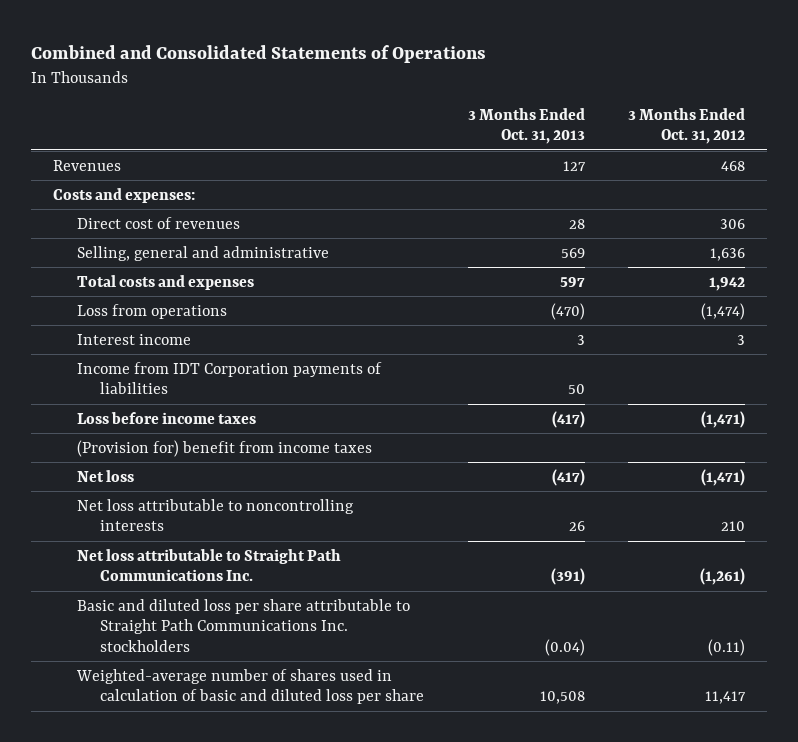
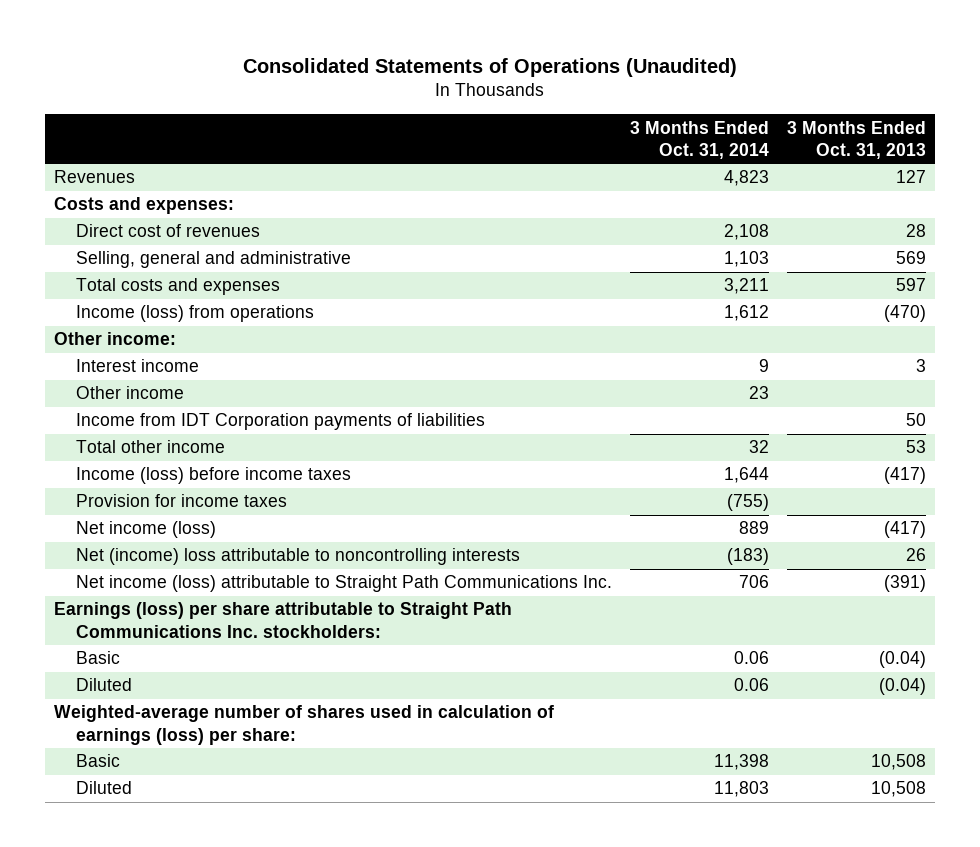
- Combined and Consolidated Statements of Operations
+ Consolidated Statements of Operations (Unaudited)
- | 3 Months Ended Oct. 31, 2013 | 3 Months Ended Oct. 31, 2012
+ | 3 Months Ended Oct. 31, 2014 | 3 Months Ended Oct. 31, 2013
- Loss from operations | (470) | (1,474)
+ Income (loss) from operations | 1,612 | (470)
+ Other income:
+ Other income | 23 |
- Loss before income taxes | (417) | (1,471)
- (Provision for) benefit from income taxes
- Net loss | (417) | (1,471)
- Net loss attributable to noncontrolling interests | 26 | 210
- Net loss attributable to Straight Path Communications Inc. | (391) | (1,261)
- Basic and diluted loss per share attributable to Straight Path Communications Inc. stockholders | (0.04) | (0.11)
- Weighted-average number of shares used in calculation of basic and diluted loss per share | 10,508 | 11,417
+ Total other income | 32 | 53
+ Income (loss) before income taxes | 1,644 | (417)
+ Provision for income taxes | (755) |
+ Net income (loss) | 889 | (417)
+ Net (income) loss attributable to noncontrolling interests | (183) | 26
+ Net income (loss) attributable to Straight Path Communications Inc. | 706 | (391)
+ Earnings (loss) per share attributable to Straight Path Communications Inc. stockholders:
+ Basic | 0.06 | (0.04)
+ Diluted | 0.06 | (0.04)
+ Weighted-average number of shares used in calculation of earnings (loss) per share:
+ Basic | 11,398 | 10,508
+ Diluted | 11,803 | 10,508

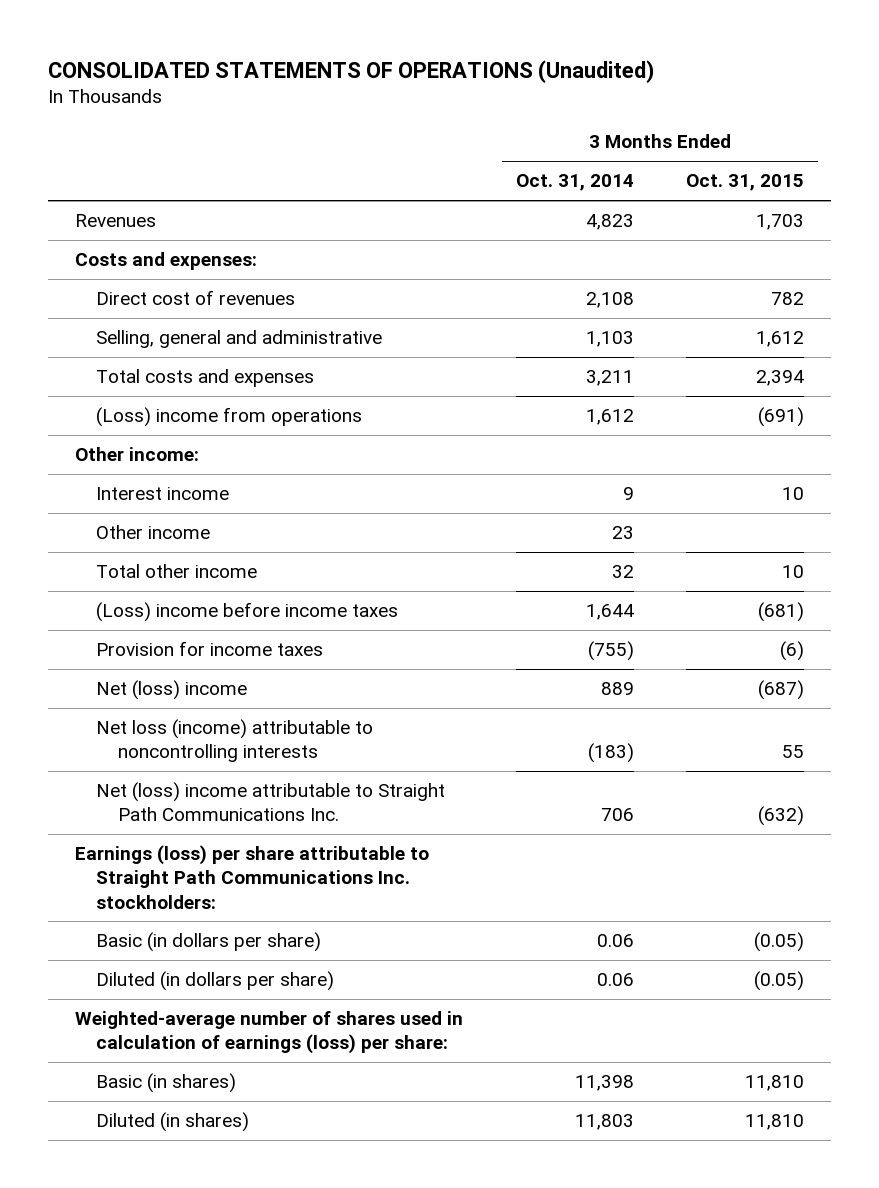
- Consolidated Statements of Operations (Unaudited)
+ CONSOLIDATED STATEMENTS OF OPERATIONS (Unaudited)
- | 3 Months Ended Oct. 31, 2014 | 3 Months Ended Oct. 31, 2013
+ | 3 Months Ended Oct. 31, 2014 | 3 Months Ended Oct. 31, 2015
- Income (loss) from operations | 1,612 | (470)
+ (Loss) income from operations | 1,612 | (691)
- Income from IDT Corporation payments of liabilities | | 50
- Income (loss) before income taxes | 1,644 | (417)
+ (Loss) income before income taxes | 1,644 | (681)
- Net income (loss) | 889 | (417)
- Net (income) loss attributable to noncontrolling interests | (183) | 26
- Net income (loss) attributable to Straight Path Communications Inc. | 706 | (391)
+ Net (loss) income | 889 | (687)
+ Net loss (income) attributable to noncontrolling interests | (183) | 55
+ Net (loss) income attributable to Straight Path Communications Inc. | 706 | (632)
- Basic | 0.06 | (0.04)
- Diluted | 0.06 | (0.04)
+ Basic (in dollars per share) | 0.06 | (0.05)
+ Diluted (in dollars per share) | 0.06 | (0.05)
- Basic | 11,398 | 10,508
- Diluted | 11,803 | 10,508
+ Basic (in shares) | 11,398 | 11,810
+ Diluted (in shares) | 11,803 | 11,810

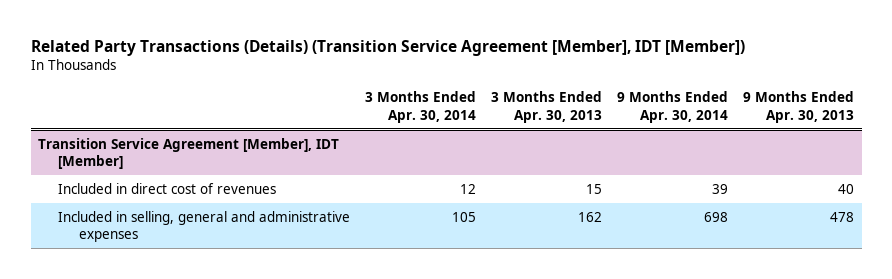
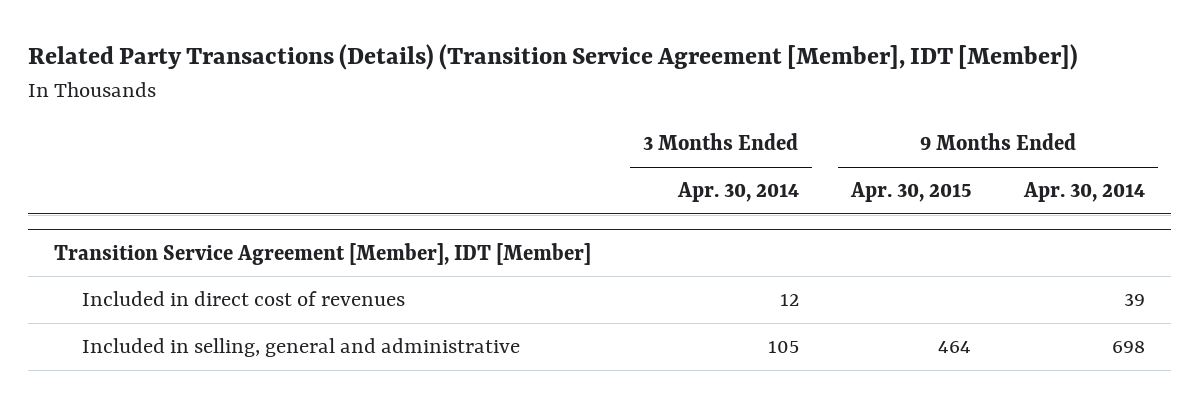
- | 3 Months Ended Apr. 30, 2014 | 3 Months Ended Apr. 30, 2013 | 9 Months Ended Apr. 30, 2014 | 9 Months Ended Apr. 30, 2013
+ | 3 Months Ended Apr. 30, 2014 | 9 Months Ended Apr. 30, 2015 | 9 Months Ended Apr. 30, 2014
@ Transition Service Agreement [Member], IDT [Member]
- Included in selling, general and administrative expenses | 105 | 162 | 698 | 478
+ Included in selling, general and administrative | 105 | 464 | 698

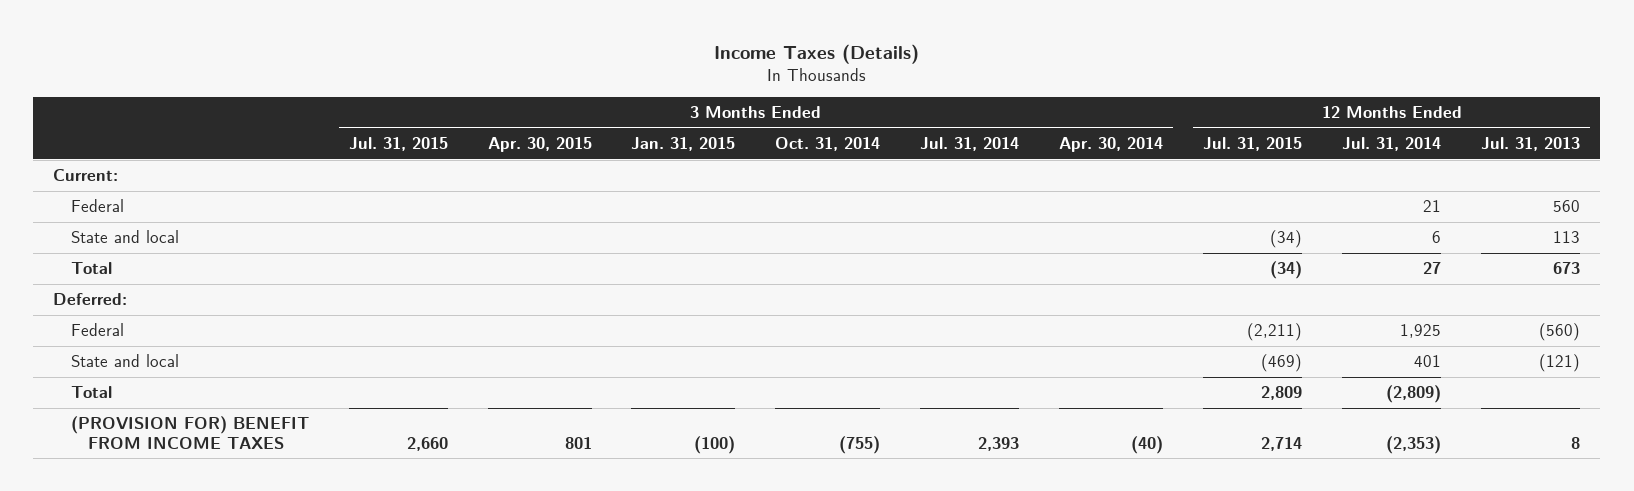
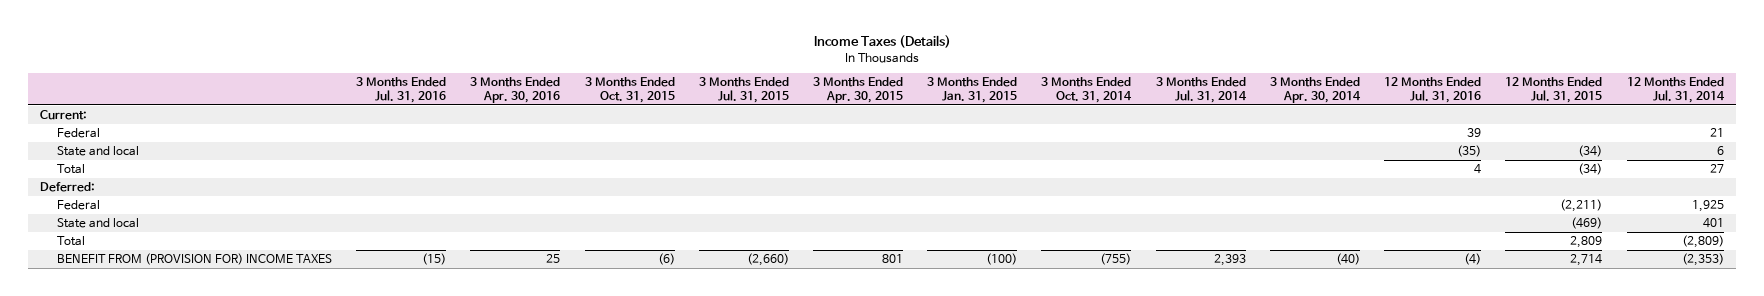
- | 3 Months Ended Jul. 31, 2015 | 3 Months Ended Apr. 30, 2015 | 3 Months Ended Jan. 31, 2015 | 3 Months Ended Oct. 31, 2014 | 3 Months Ended Jul. 31, 2014 | 3 Months Ended Apr. 30, 2014 | 12 Months Ended Jul. 31, 2015 | 12 Months Ended Jul. 31, 2014 | 12 Months Ended Jul. 31, 2013
+ | 3 Months Ended Jul. 31, 2016 | 3 Months Ended Apr. 30, 2016 | 3 Months Ended Oct. 31, 2015 | 3 Months Ended Jul. 31, 2015 | 3 Months Ended Apr. 30, 2015 | 3 Months Ended Jan. 31, 2015 | 3 Months Ended Oct. 31, 2014 | 3 Months Ended Jul. 31, 2014 | 3 Months Ended Apr. 30, 2014 | 12 Months Ended Jul. 31, 2016 | 12 Months Ended Jul. 31, 2015 | 12 Months Ended Jul. 31, 2014
- (PROVISION FOR) BENEFIT FROM INCOME TAXES | 2,660 | 801 | (100) | (755) | 2,393 | (40) | 2,714 | (2,353) | 8
+ BENEFIT FROM (PROVISION FOR) INCOME TAXES | (15) | 25 | (6) | (2,660) | 801 | (100) | (755) | 2,393 | (40) | (4) | 2,714 | (2,353)

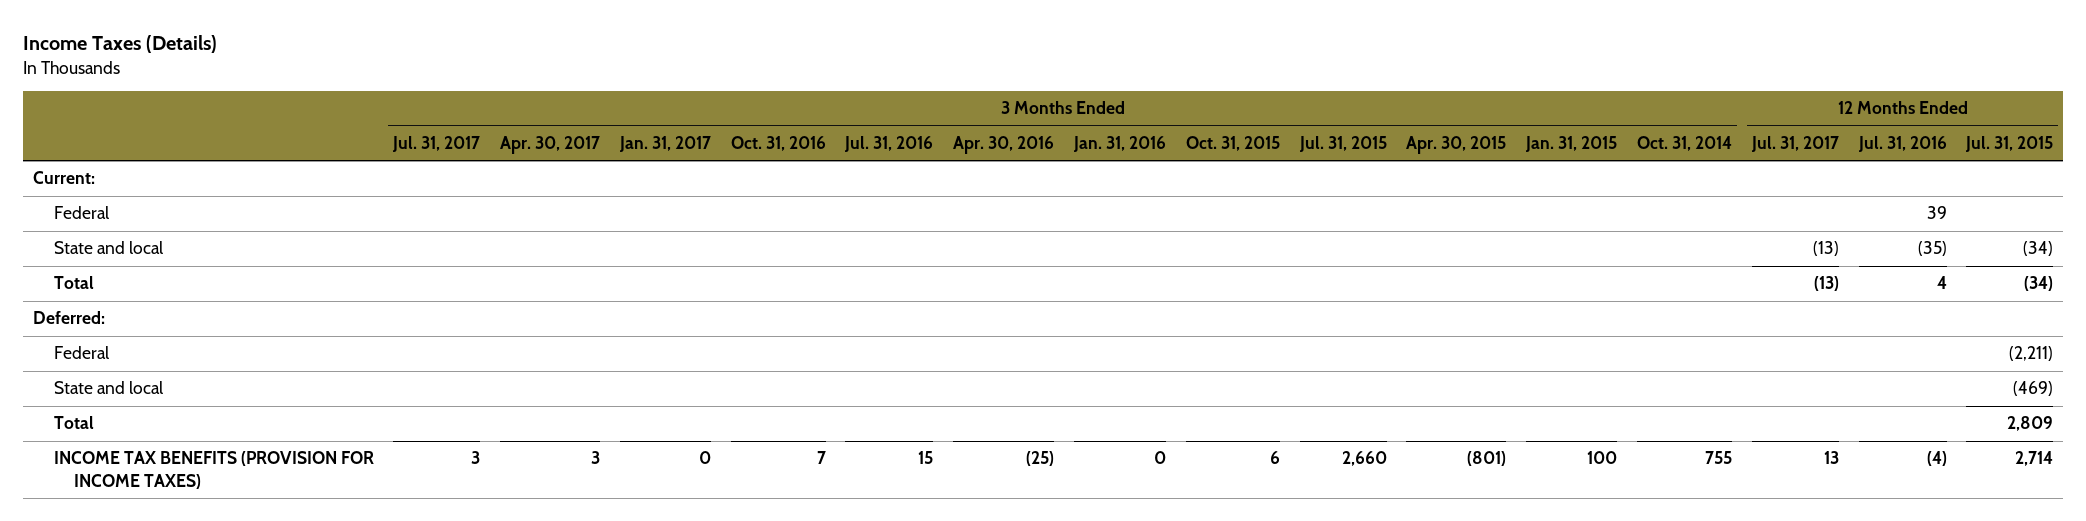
- | 3 Months Ended Jul. 31, 2016 | 3 Months Ended Apr. 30, 2016 | 3 Months Ended Oct. 31, 2015 | 3 Months Ended Jul. 31, 2015 | 3 Months Ended Apr. 30, 2015 | 3 Months Ended Jan. 31, 2015 | 3 Months Ended Oct. 31, 2014 | 3 Months Ended Jul. 31, 2014 | 3 Months Ended Apr. 30, 2014 | 12 Months Ended Jul. 31, 2016 | 12 Months Ended Jul. 31, 2015 | 12 Months Ended Jul. 31, 2014
+ | 3 Months Ended Jul. 31, 2017 | 3 Months Ended Apr. 30, 2017 | 3 Months Ended Jan. 31, 2017 | 3 Months Ended Oct. 31, 2016 | 3 Months Ended Jul. 31, 2016 | 3 Months Ended Apr. 30, 2016 | 3 Months Ended Jan. 31, 2016 | 3 Months Ended Oct. 31, 2015 | 3 Months Ended Jul. 31, 2015 | 3 Months Ended Apr. 30, 2015 | 3 Months Ended Jan. 31, 2015 | 3 Months Ended Oct. 31, 2014 | 12 Months Ended Jul. 31, 2017 | 12 Months Ended Jul. 31, 2016 | 12 Months Ended Jul. 31, 2015
- BENEFIT FROM (PROVISION FOR) INCOME TAXES | (15) | 25 | (6) | (2,660) | 801 | (100) | (755) | 2,393 | (40) | (4) | 2,714 | (2,353)
+ INCOME TAX BENEFITS (PROVISION FOR INCOME TAXES) | 3 | 3 | 0 | 7 | 15 | (25) | 0 | 6 | 2,660 | (801) | 100 | 755 | 13 | (4) | 2,714

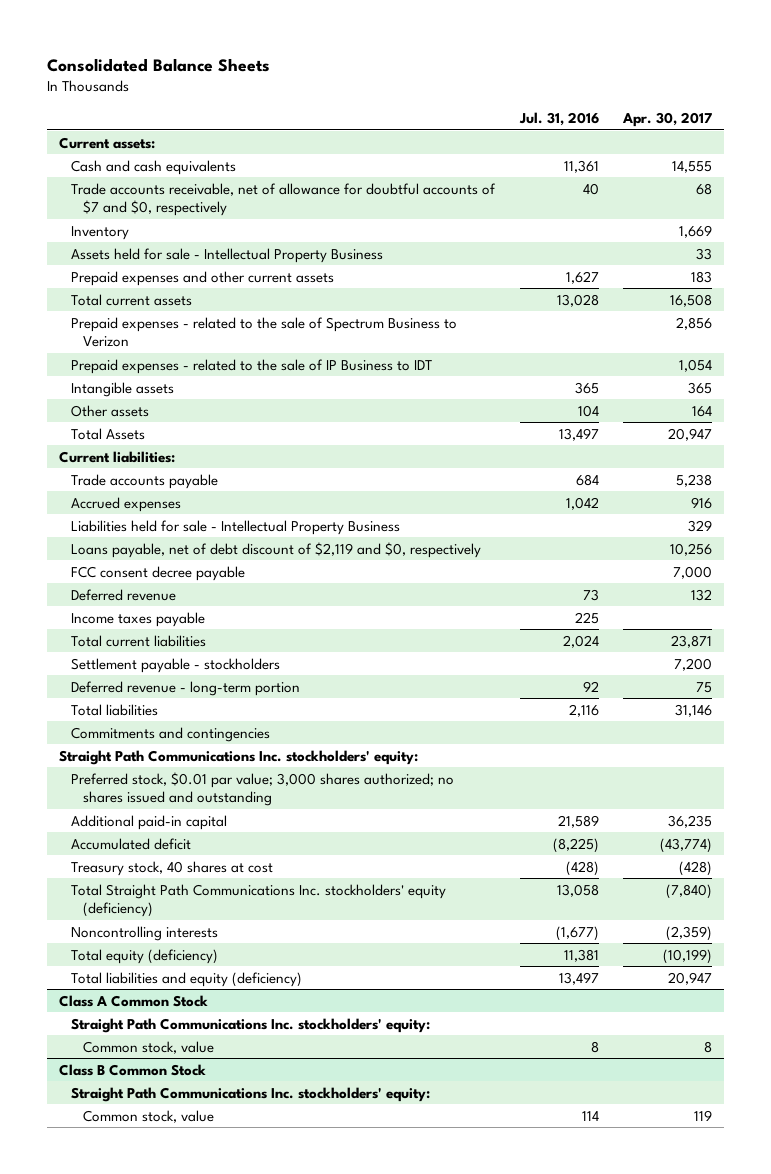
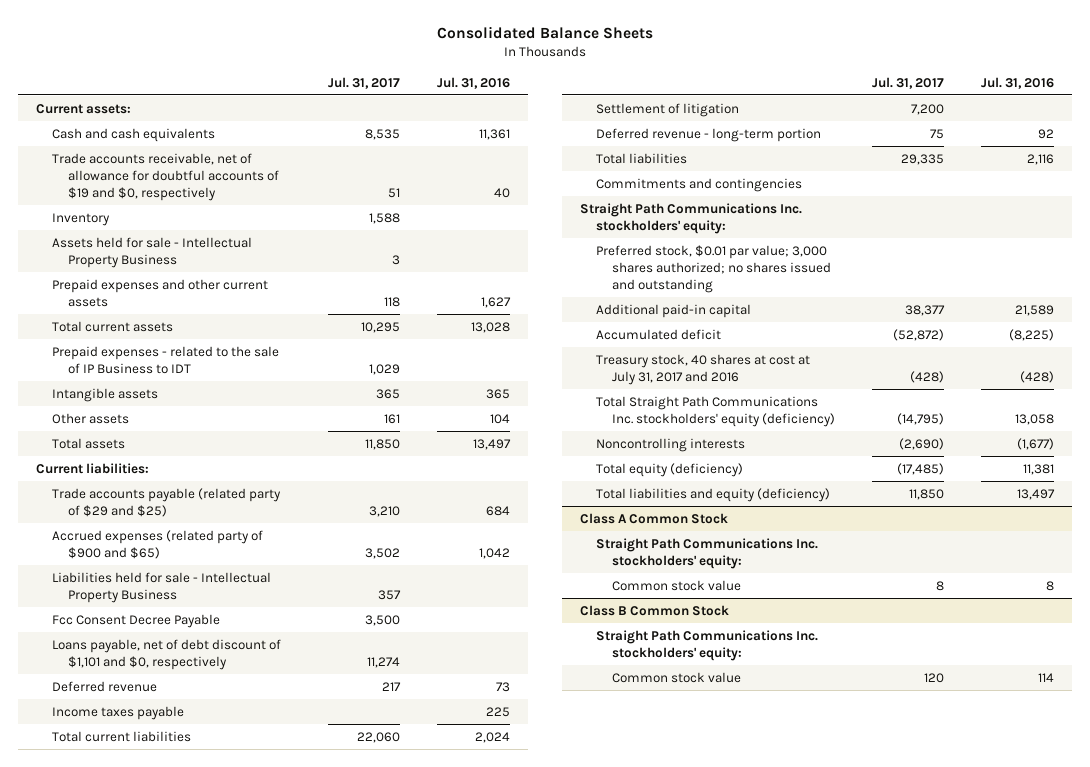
- | Jul. 31, 2016 | Apr. 30, 2017
+ | Jul. 31, 2017 | Jul. 31, 2016
- Trade accounts receivable, net of allowance for doubtful accounts of $7 and $0, respectively | 40 | 68
+ Trade accounts receivable, net of allowance for doubtful accounts of $19 and $0, respectively | 51 | 40
- Prepaid expenses - related to the sale of Spectrum Business to Verizon | | 2,856
- Total Assets | 13,497 | 20,947
+ Total assets | 11,850 | 13,497
- Trade accounts payable | 684 | 5,238
- Accrued expenses | 1,042 | 916
+ Trade accounts payable (related party of $29 and $25) | 3,210 | 684
+ Accrued expenses (related party of $900 and $65) | 3,502 | 1,042
- Loans payable, net of debt discount of $2,119 and $0, respectively | | 10,256
- FCC consent decree payable | | 7,000
+ Fcc Consent Decree Payable | 3,500 |
+ Loans payable, net of debt discount of $1,101 and $0, respectively | 11,274 |
- Settlement payable - stockholders | | 7,200
+ Settlement of litigation | 7,200 |
- Treasury stock, 40 shares at cost | (428) | (428)
+ Treasury stock, 40 shares at cost at July 31, 2017 and 2016 | (428) | (428)
@ Class A Common Stock
- Common stock, value | 8 | 8
+ Common stock value | 8 | 8
@ Class B Common Stock
- Common stock, value | 114 | 119
+ Common stock value | 120 | 114

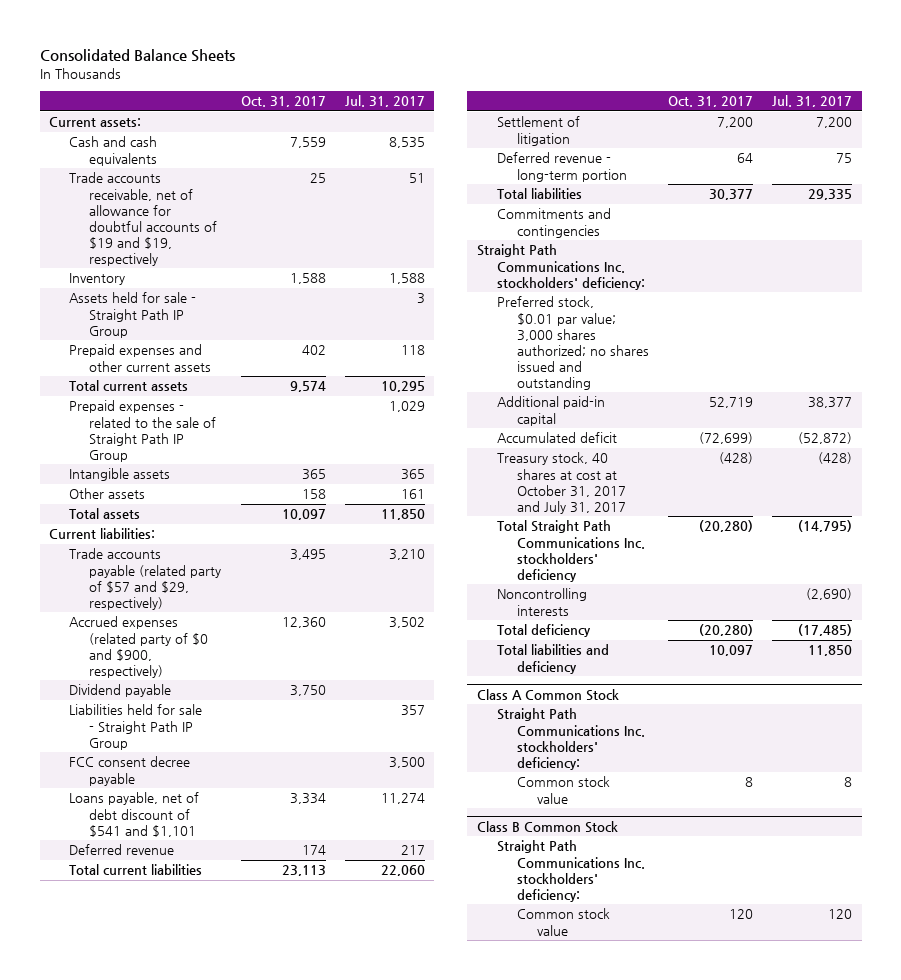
- | Jul. 31, 2017 | Jul. 31, 2016
+ | Oct. 31, 2017 | Jul. 31, 2017
- Trade accounts receivable, net of allowance for doubtful accounts of $19 and $0, respectively | 51 | 40
+ Trade accounts receivable, net of allowance for doubtful accounts of $19 and $19, respectively | 25 | 51
- Assets held for sale - Intellectual Property Business | 3 |
+ Assets held for sale - Straight Path IP Group | | 3
- Prepaid expenses - related to the sale of IP Business to IDT | 1,029 |
+ Prepaid expenses - related to the sale of Straight Path IP Group | | 1,029
- Trade accounts payable (related party of $29 and $25) | 3,210 | 684
- Accrued expenses (related party of $900 and $65) | 3,502 | 1,042
- Liabilities held for sale - Intellectual Property Business | 357 |
- Fcc Consent Decree Payable | 3,500 |
- Loans payable, net of debt discount of $1,101 and $0, respectively | 11,274 |
+ Trade accounts payable (related party of $57 and $29, respectively) | 3,495 | 3,210
+ Accrued expenses (related party of $0 and $900, respectively) | 12,360 | 3,502
+ Dividend payable | 3,750 |
+ Liabilities held for sale - Straight Path IP Group | | 357
+ FCC consent decree payable | | 3,500
+ Loans payable, net of debt discount of $541 and $1,101 | 3,334 | 11,274
- Income taxes payable | | 225
- Straight Path Communications Inc. stockholders' equity:
+ Straight Path Communications Inc. stockholders' deficiency:
- Treasury stock, 40 shares at cost at July 31, 2017 and 2016 | (428) | (428)
- Total Straight Path Communications Inc. stockholders' equity (deficiency) | (14,795) | 13,058
+ Treasury stock, 40 shares at cost at October 31, 2017 and July 31, 2017 | (428) | (428)
+ Total Straight Path Communications Inc. stockholders' deficiency | (20,280) | (14,795)
- Total equity (deficiency) | (17,485) | 11,381
- Total liabilities and equity (deficiency) | 11,850 | 13,497
+ Total deficiency | (20,280) | (17,485)
+ Total liabilities and deficiency | 10,097 | 11,850
@ Class A Common Stock
- Straight Path Communications Inc. stockholders' equity:
+ Straight Path Communications Inc. stockholders' deficiency:
@ Class B Common Stock
- Straight Path Communications Inc. stockholders' equity:
+ Straight Path Communications Inc. stockholders' deficiency:

